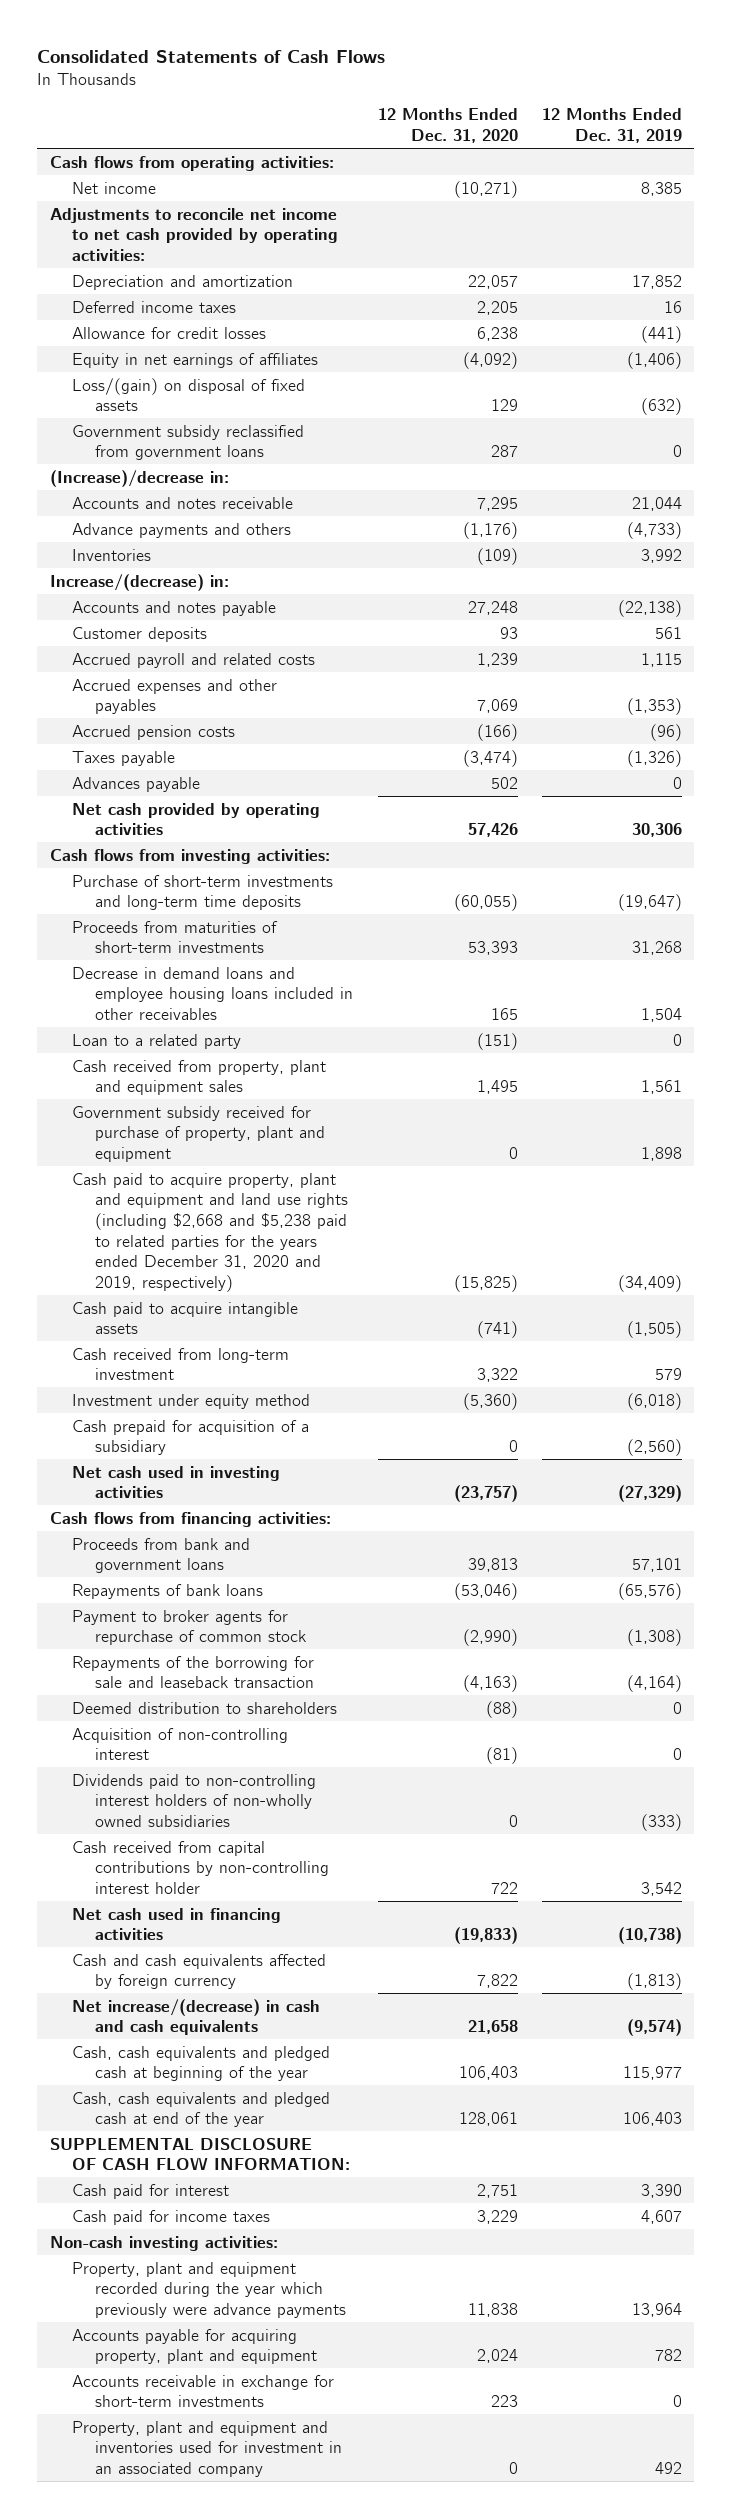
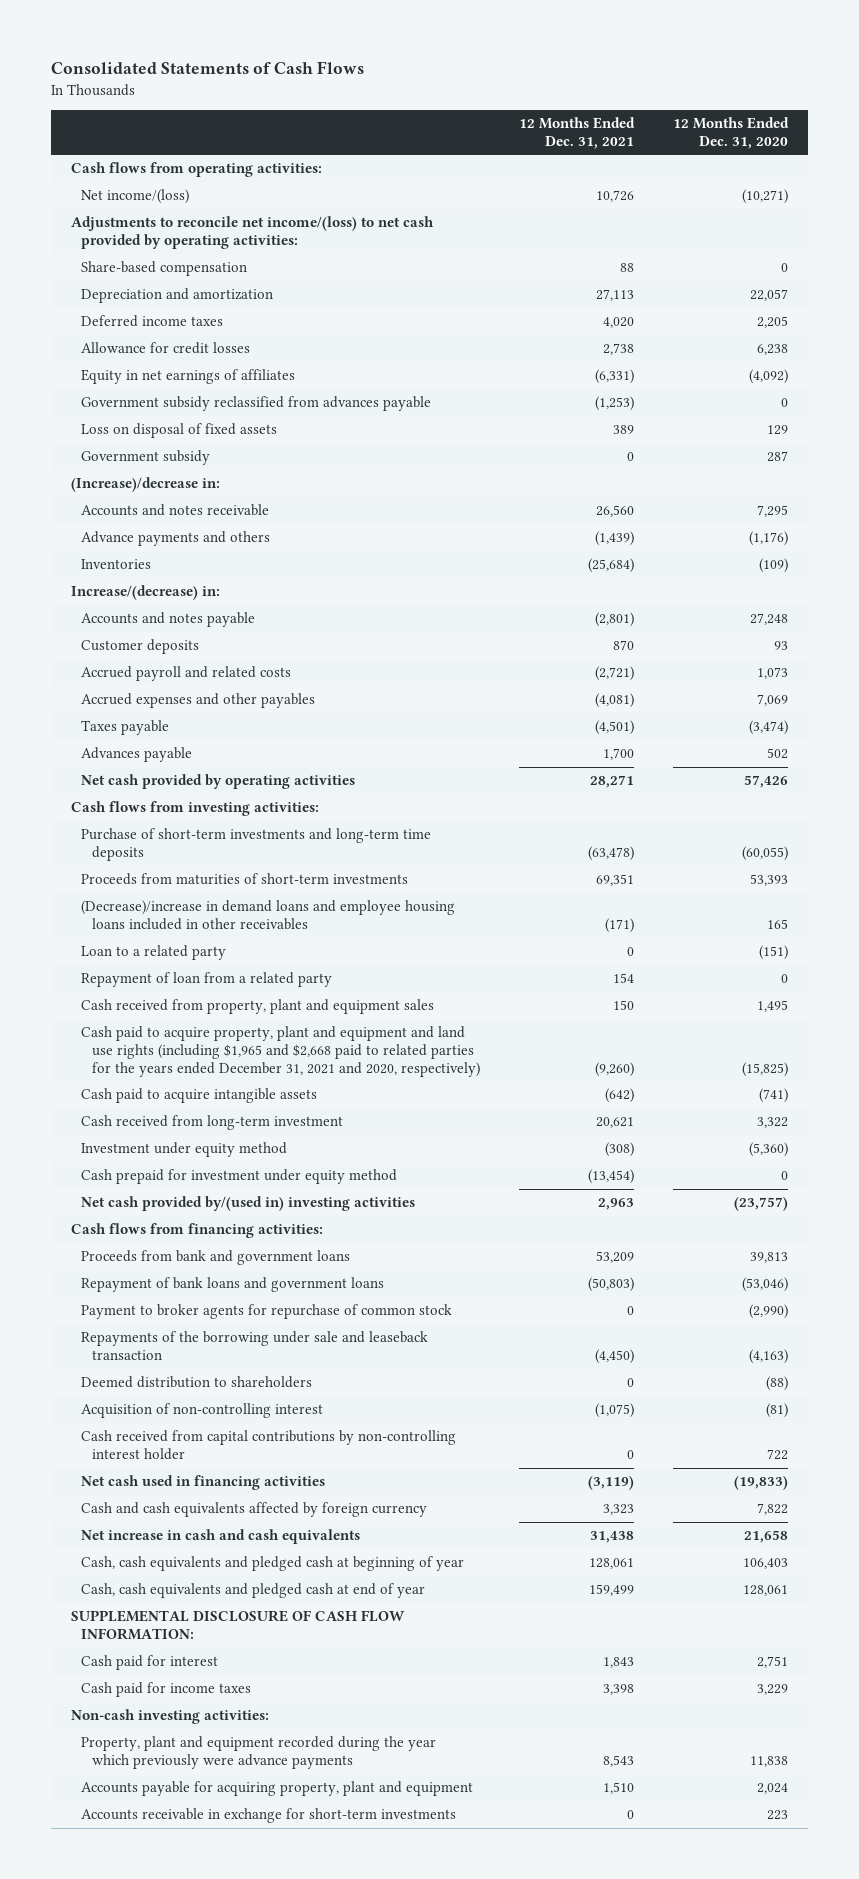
- | 12 Months Ended Dec. 31, 2020 | 12 Months Ended Dec. 31, 2019
+ | 12 Months Ended Dec. 31, 2021 | 12 Months Ended Dec. 31, 2020
- Net income | (10,271) | 8,385
- Adjustments to reconcile net income to net cash provided by operating activities:
+ Net income/(loss) | 10,726 | (10,271)
+ Adjustments to reconcile net income/(loss) to net cash provided by operating activities:
+ Share-based compensation | 88 | 0
- Loss/(gain) on disposal of fixed assets | 129 | (632)
- Government subsidy reclassified from government loans | 287 | 0
+ Government subsidy reclassified from advances payable | (1,253) | 0
+ Loss on disposal of fixed assets | 389 | 129
+ Government subsidy | 0 | 287
- Accrued payroll and related costs | 1,239 | 1,115
+ Accrued payroll and related costs | (2,721) | 1,073
- Accrued pension costs | (166) | (96)
- Decrease in demand loans and employee housing loans included in other receivables | 165 | 1,504
+ (Decrease)/increase in demand loans and employee housing loans included in other receivables | (171) | 165
+ Repayment of loan from a related party | 154 | 0
- Government subsidy received for purchase of property, plant and equipment | 0 | 1,898
- Cash paid to acquire property, plant and equipment and land use rights (including $2,668 and $5,238 paid to related parties for the years ended December 31, 2020 and 2019, respectively) | (15,825) | (34,409)
+ Cash paid to acquire property, plant and equipment and land use rights (including $1,965 and $2,668 paid to related parties for the years ended December 31, 2021 and 2020, respectively) | (9,260) | (15,825)
- Cash prepaid for acquisition of a subsidiary | 0 | (2,560)
- Net cash used in investing activities | (23,757) | (27,329)
+ Cash prepaid for investment under equity method | (13,454) | 0
+ Net cash provided by/(used in) investing activities | 2,963 | (23,757)
- Repayments of bank loans | (53,046) | (65,576)
+ Repayment of bank loans and government loans | (50,803) | (53,046)
- Repayments of the borrowing for sale and leaseback transaction | (4,163) | (4,164)
+ Repayments of the borrowing under sale and leaseback transaction | (4,450) | (4,163)
- Dividends paid to non-controlling interest holders of non-wholly owned subsidiaries | 0 | (333)
- Net increase/(decrease) in cash and cash equivalents | 21,658 | (9,574)
- Cash, cash equivalents and pledged cash at beginning of the year | 106,403 | 115,977
- Cash, cash equivalents and pledged cash at end of the year | 128,061 | 106,403
+ Net increase in cash and cash equivalents | 31,438 | 21,658
+ Cash, cash equivalents and pledged cash at beginning of year | 128,061 | 106,403
+ Cash, cash equivalents and pledged cash at end of year | 159,499 | 128,061
- Property, plant and equipment and inventories used for investment in an associated company | 0 | 492

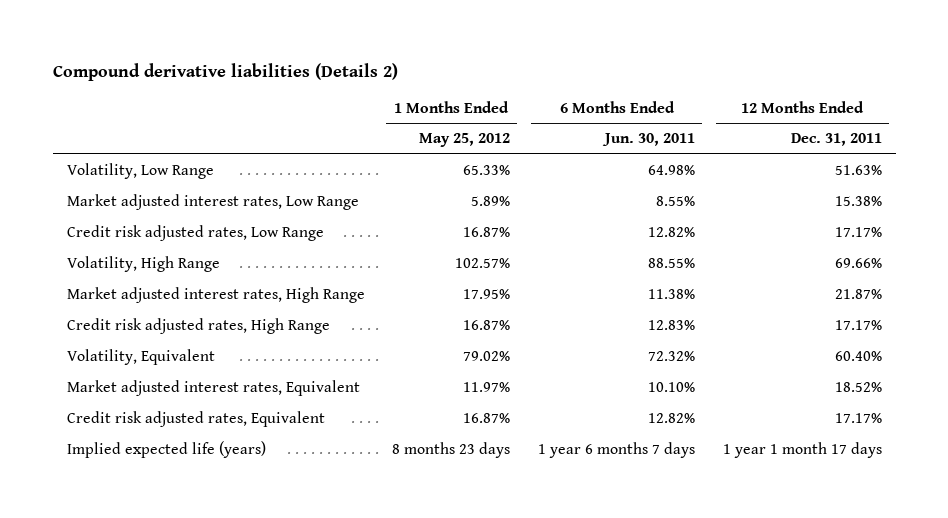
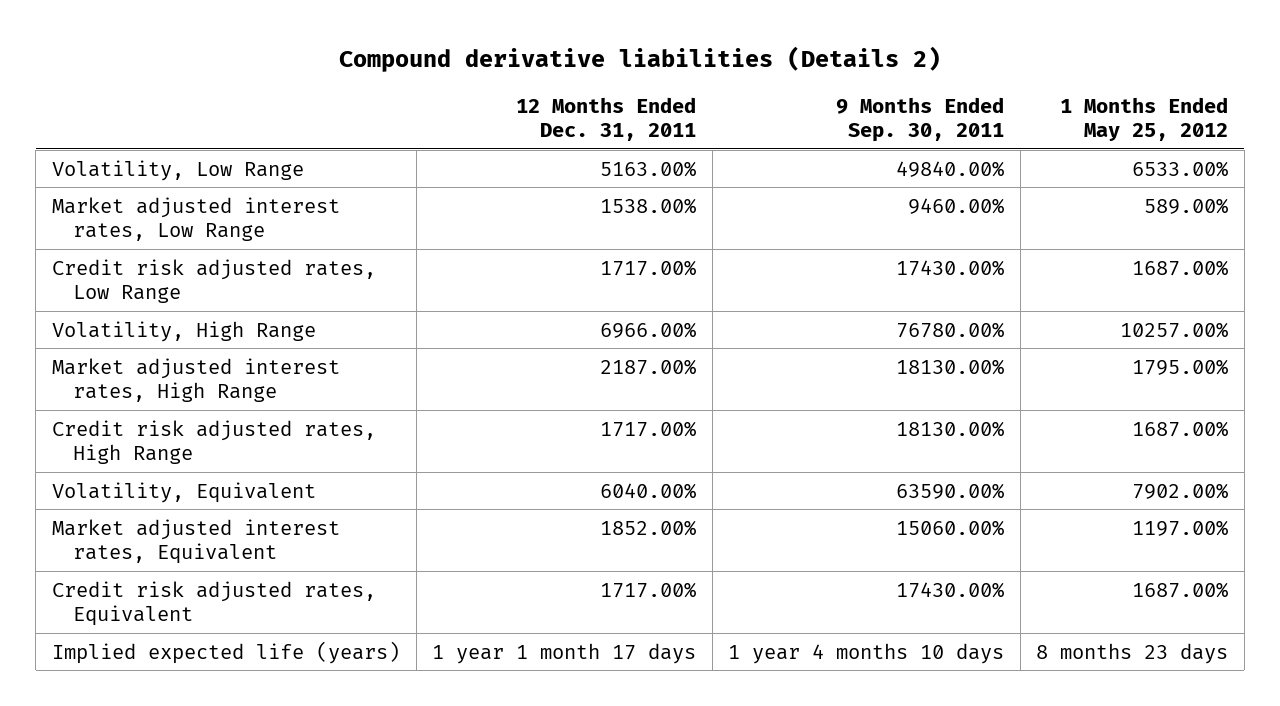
- | 1 Months Ended May 25, 2012 | 6 Months Ended Jun. 30, 2011 | 12 Months Ended Dec. 31, 2011
+ | 12 Months Ended Dec. 31, 2011 | 9 Months Ended Sep. 30, 2011 | 1 Months Ended May 25, 2012
- Volatility, Low Range | 65.33% | 64.98% | 51.63%
- Market adjusted interest rates, Low Range | 5.89% | 8.55% | 15.38%
- Credit risk adjusted rates, Low Range | 16.87% | 12.82% | 17.17%
- Volatility, High Range | 102.57% | 88.55% | 69.66%
- Market adjusted interest rates, High Range | 17.95% | 11.38% | 21.87%
- Credit risk adjusted rates, High Range | 16.87% | 12.83% | 17.17%
- Volatility, Equivalent | 79.02% | 72.32% | 60.40%
- Market adjusted interest rates, Equivalent | 11.97% | 10.10% | 18.52%
- Credit risk adjusted rates, Equivalent | 16.87% | 12.82% | 17.17%
+ Volatility, Low Range | 5163.00% | 49840.00% | 6533.00%
+ Market adjusted interest rates, Low Range | 1538.00% | 9460.00% | 589.00%
+ Credit risk adjusted rates, Low Range | 1717.00% | 17430.00% | 1687.00%
+ Volatility, High Range | 6966.00% | 76780.00% | 10257.00%
+ Market adjusted interest rates, High Range | 2187.00% | 18130.00% | 1795.00%
+ Credit risk adjusted rates, High Range | 1717.00% | 18130.00% | 1687.00%
+ Volatility, Equivalent | 6040.00% | 63590.00% | 7902.00%
+ Market adjusted interest rates, Equivalent | 1852.00% | 15060.00% | 1197.00%
+ Credit risk adjusted rates, Equivalent | 1717.00% | 17430.00% | 1687.00%

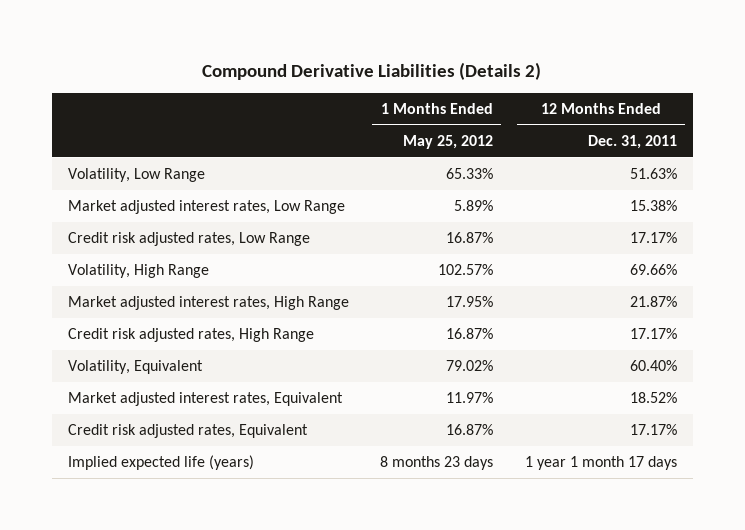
- Compound derivative liabilities (Details 2)
+ Compound Derivative Liabilities (Details 2)
- | 12 Months Ended Dec. 31, 2011 | 9 Months Ended Sep. 30, 2011 | 1 Months Ended May 25, 2012
+ | 1 Months Ended May 25, 2012 | 12 Months Ended Dec. 31, 2011
- Volatility, Low Range | 5163.00% | 49840.00% | 6533.00%
- Market adjusted interest rates, Low Range | 1538.00% | 9460.00% | 589.00%
- Credit risk adjusted rates, Low Range | 1717.00% | 17430.00% | 1687.00%
- Volatility, High Range | 6966.00% | 76780.00% | 10257.00%
- Market adjusted interest rates, High Range | 2187.00% | 18130.00% | 1795.00%
- Credit risk adjusted rates, High Range | 1717.00% | 18130.00% | 1687.00%
- Volatility, Equivalent | 6040.00% | 63590.00% | 7902.00%
- Market adjusted interest rates, Equivalent | 1852.00% | 15060.00% | 1197.00%
- Credit risk adjusted rates, Equivalent | 1717.00% | 17430.00% | 1687.00%
+ Volatility, Low Range | 65.33% | 51.63%
+ Market adjusted interest rates, Low Range | 5.89% | 15.38%
+ Credit risk adjusted rates, Low Range | 16.87% | 17.17%
+ Volatility, High Range | 102.57% | 69.66%
+ Market adjusted interest rates, High Range | 17.95% | 21.87%
+ Credit risk adjusted rates, High Range | 16.87% | 17.17%
+ Volatility, Equivalent | 79.02% | 60.40%
+ Market adjusted interest rates, Equivalent | 11.97% | 18.52%
+ Credit risk adjusted rates, Equivalent | 16.87% | 17.17%

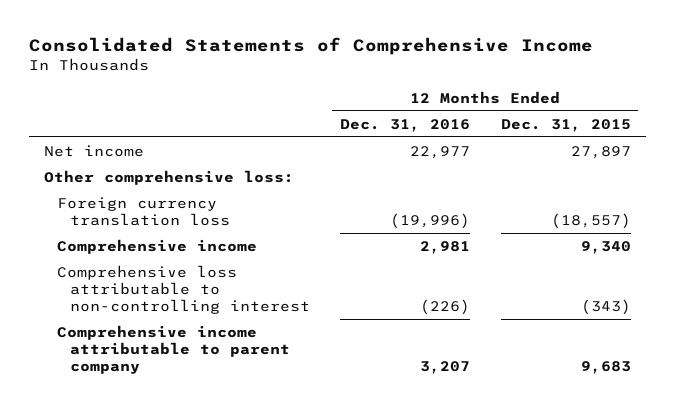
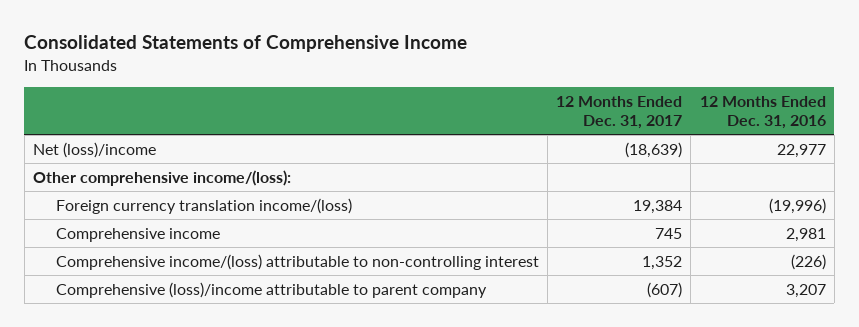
- | 12 Months Ended Dec. 31, 2016 | 12 Months Ended Dec. 31, 2015
+ | 12 Months Ended Dec. 31, 2017 | 12 Months Ended Dec. 31, 2016
- Net income | 22,977 | 27,897
- Other comprehensive loss:
- Foreign currency translation loss | (19,996) | (18,557)
+ Net (loss)/income | (18,639) | 22,977
+ Other comprehensive income/(loss):
+ Foreign currency translation income/(loss) | 19,384 | (19,996)
- Comprehensive loss attributable to non-controlling interest | (226) | (343)
- Comprehensive income attributable to parent company | 3,207 | 9,683
+ Comprehensive income/(loss) attributable to non-controlling interest | 1,352 | (226)
+ Comprehensive (loss)/income attributable to parent company | (607) | 3,207

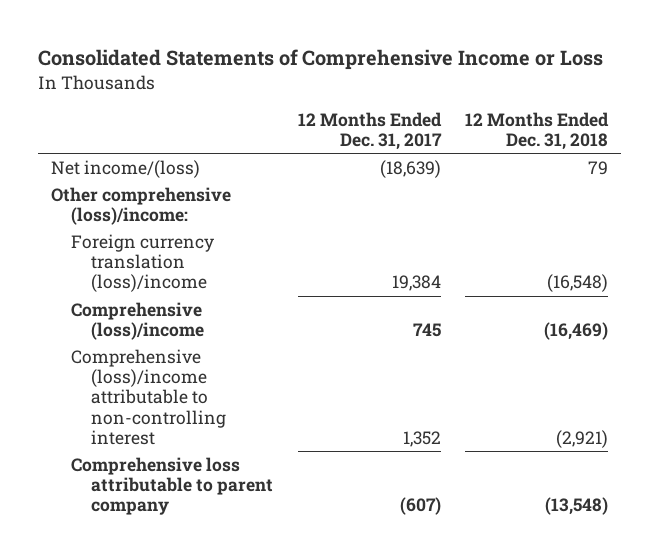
- Consolidated Statements of Comprehensive Income
+ Consolidated Statements of Comprehensive Income or Loss
- | 12 Months Ended Dec. 31, 2017 | 12 Months Ended Dec. 31, 2016
+ | 12 Months Ended Dec. 31, 2017 | 12 Months Ended Dec. 31, 2018
- Net (loss)/income | (18,639) | 22,977
- Other comprehensive income/(loss):
- Foreign currency translation income/(loss) | 19,384 | (19,996)
- Comprehensive income | 745 | 2,981
- Comprehensive income/(loss) attributable to non-controlling interest | 1,352 | (226)
- Comprehensive (loss)/income attributable to parent company | (607) | 3,207
+ Net income/(loss) | (18,639) | 79
+ Other comprehensive (loss)/income:
+ Foreign currency translation (loss)/income | 19,384 | (16,548)
+ Comprehensive (loss)/income | 745 | (16,469)
+ Comprehensive (loss)/income attributable to non-controlling interest | 1,352 | (2,921)
+ Comprehensive loss attributable to parent company | (607) | (13,548)

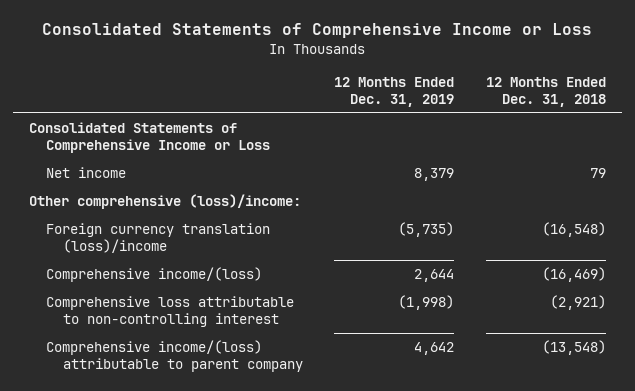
- | 12 Months Ended Dec. 31, 2017 | 12 Months Ended Dec. 31, 2018
+ | 12 Months Ended Dec. 31, 2019 | 12 Months Ended Dec. 31, 2018
- Net income/(loss) | (18,639) | 79
+ Consolidated Statements of Comprehensive Income or Loss
+ Net income | 8,379 | 79
- Comprehensive (loss)/income | 745 | (16,469)
- Comprehensive (loss)/income attributable to non-controlling interest | 1,352 | (2,921)
- Comprehensive loss attributable to parent company | (607) | (13,548)
+ Comprehensive income/(loss) | 2,644 | (16,469)
+ Comprehensive loss attributable to non-controlling interest | (1,998) | (2,921)
+ Comprehensive income/(loss) attributable to parent company | 4,642 | (13,548)

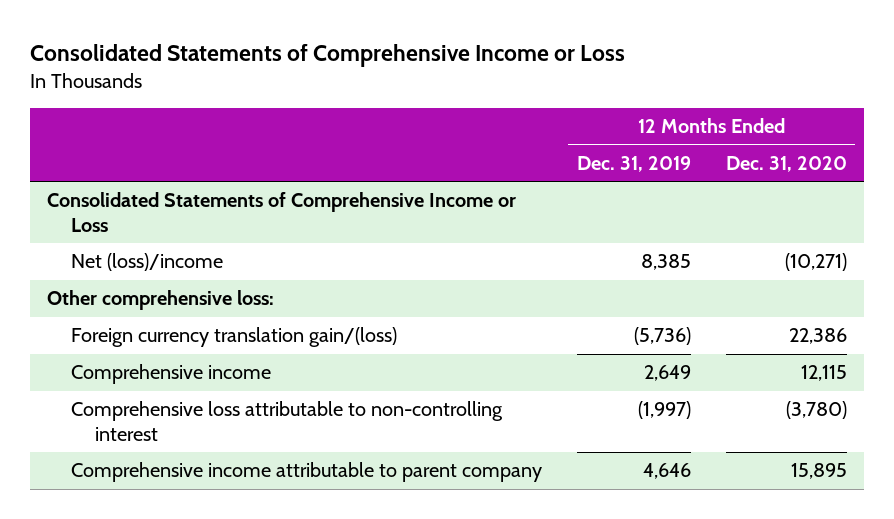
- | 12 Months Ended Dec. 31, 2019 | 12 Months Ended Dec. 31, 2018
+ | 12 Months Ended Dec. 31, 2019 | 12 Months Ended Dec. 31, 2020
- Net income | 8,379 | 79
- Other comprehensive (loss)/income:
- Foreign currency translation (loss)/income | (5,735) | (16,548)
- Comprehensive income/(loss) | 2,644 | (16,469)
- Comprehensive loss attributable to non-controlling interest | (1,998) | (2,921)
- Comprehensive income/(loss) attributable to parent company | 4,642 | (13,548)
+ Net (loss)/income | 8,385 | (10,271)
+ Other comprehensive loss:
+ Foreign currency translation gain/(loss) | (5,736) | 22,386
+ Comprehensive income | 2,649 | 12,115
+ Comprehensive loss attributable to non-controlling interest | (1,997) | (3,780)
+ Comprehensive income attributable to parent company | 4,646 | 15,895

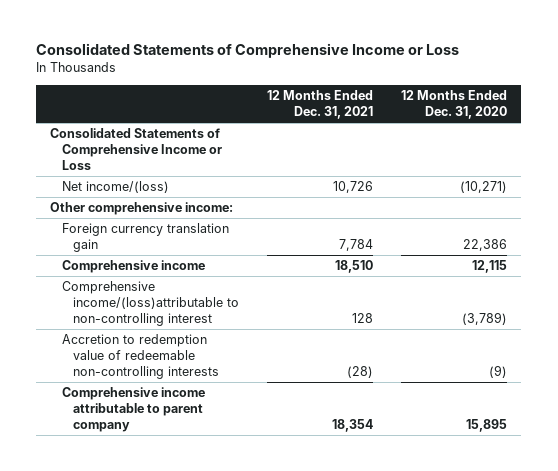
- | 12 Months Ended Dec. 31, 2019 | 12 Months Ended Dec. 31, 2020
+ | 12 Months Ended Dec. 31, 2021 | 12 Months Ended Dec. 31, 2020
- Net (loss)/income | 8,385 | (10,271)
- Other comprehensive loss:
- Foreign currency translation gain/(loss) | (5,736) | 22,386
+ Net income/(loss) | 10,726 | (10,271)
+ Other comprehensive income:
+ Foreign currency translation gain | 7,784 | 22,386
- Comprehensive loss attributable to non-controlling interest | (1,997) | (3,780)
+ Comprehensive income/(loss)attributable to non-controlling interest | 128 | (3,789)
+ Accretion to redemption value of redeemable non-controlling interests | (28) | (9)

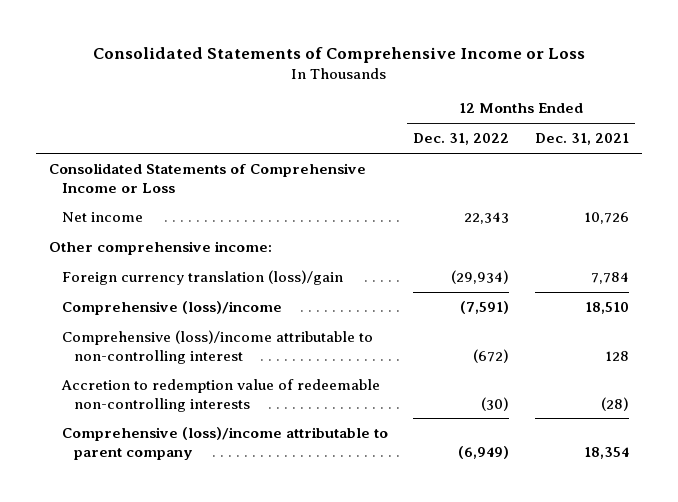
- | 12 Months Ended Dec. 31, 2021 | 12 Months Ended Dec. 31, 2020
+ | 12 Months Ended Dec. 31, 2022 | 12 Months Ended Dec. 31, 2021
- Net income/(loss) | 10,726 | (10,271)
+ Net income | 22,343 | 10,726
- Foreign currency translation gain | 7,784 | 22,386
- Comprehensive income | 18,510 | 12,115
- Comprehensive income/(loss)attributable to non-controlling interest | 128 | (3,789)
+ Foreign currency translation (loss)/gain | (29,934) | 7,784
+ Comprehensive (loss)/income | (7,591) | 18,510
+ Comprehensive (loss)/income attributable to non-controlling interest | (672) | 128
- Comprehensive income attributable to parent company | 18,354 | 15,895
+ Comprehensive (loss)/income attributable to parent company | (6,949) | 18,354

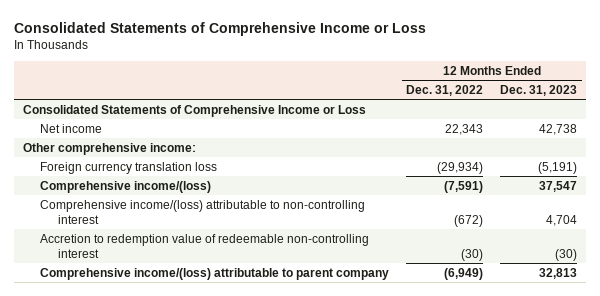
- | 12 Months Ended Dec. 31, 2022 | 12 Months Ended Dec. 31, 2021
+ | 12 Months Ended Dec. 31, 2022 | 12 Months Ended Dec. 31, 2023
- Foreign currency translation (loss)/gain | (29,934) | 7,784
- Comprehensive (loss)/income | (7,591) | 18,510
- Comprehensive (loss)/income attributable to non-controlling interest | (672) | 128
- Accretion to redemption value of redeemable non-controlling interests | (30) | (28)
- Comprehensive (loss)/income attributable to parent company | (6,949) | 18,354
+ Foreign currency translation loss | (29,934) | (5,191)
+ Comprehensive income/(loss) | (7,591) | 37,547
+ Comprehensive income/(loss) attributable to non-controlling interest | (672) | 4,704
+ Accretion to redemption value of redeemable non-controlling interest | (30) | (30)
+ Comprehensive income/(loss) attributable to parent company | (6,949) | 32,813

